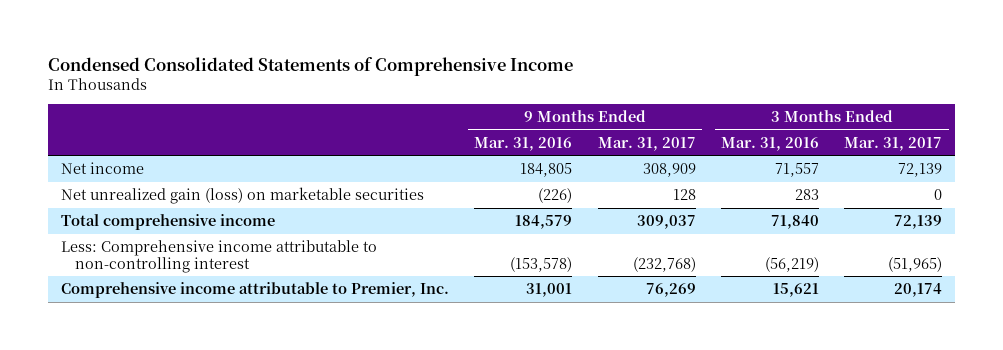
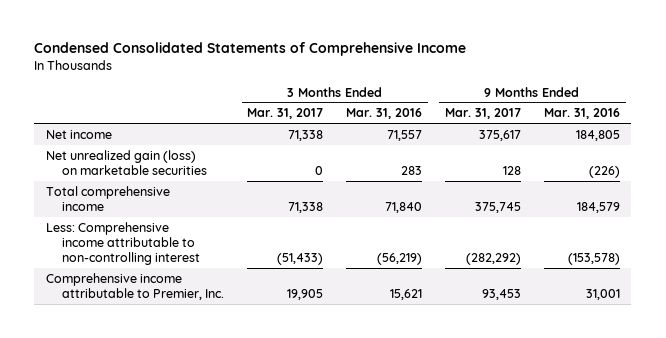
- | 9 Months Ended Mar. 31, 2016 | 9 Months Ended Mar. 31, 2017 | 3 Months Ended Mar. 31, 2016 | 3 Months Ended Mar. 31, 2017
+ | 3 Months Ended Mar. 31, 2017 | 3 Months Ended Mar. 31, 2016 | 9 Months Ended Mar. 31, 2017 | 9 Months Ended Mar. 31, 2016
- Net income | 184,805 | 308,909 | 71,557 | 72,139
+ Net income | 71,338 | 71,557 | 375,617 | 184,805
- Total comprehensive income | 184,579 | 309,037 | 71,840 | 72,139
- Less: Comprehensive income attributable to non-controlling interest | (153,578) | (232,768) | (56,219) | (51,965)
- Comprehensive income attributable to Premier, Inc. | 31,001 | 76,269 | 15,621 | 20,174
+ Total comprehensive income | 71,338 | 71,840 | 375,745 | 184,579
+ Less: Comprehensive income attributable to non-controlling interest | (51,433) | (56,219) | (282,292) | (153,578)
+ Comprehensive income attributable to Premier, Inc. | 19,905 | 15,621 | 93,453 | 31,001

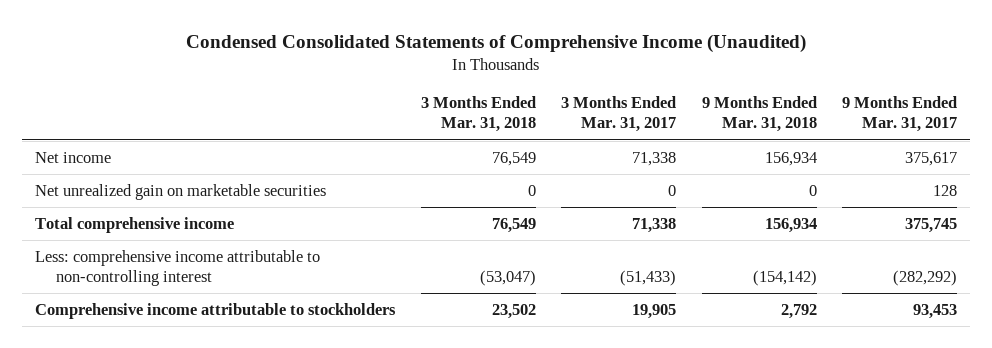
- Condensed Consolidated Statements of Comprehensive Income
+ Condensed Consolidated Statements of Comprehensive Income (Unaudited)
- | 3 Months Ended Mar. 31, 2017 | 3 Months Ended Mar. 31, 2016 | 9 Months Ended Mar. 31, 2017 | 9 Months Ended Mar. 31, 2016
+ | 3 Months Ended Mar. 31, 2018 | 3 Months Ended Mar. 31, 2017 | 9 Months Ended Mar. 31, 2018 | 9 Months Ended Mar. 31, 2017
- Net unrealized gain (loss) on marketable securities | 0 | 283 | 128 | (226)
+ Net unrealized gain on marketable securities | 0 | 0 | 0 | 128
- Less: Comprehensive income attributable to non-controlling interest | (51,433) | (56,219) | (282,292) | (153,578)
- Comprehensive income attributable to Premier, Inc. | 19,905 | 15,621 | 93,453 | 31,001
+ Less: comprehensive income attributable to non-controlling interest | (53,047) | (51,433) | (154,142) | (282,292)
+ Comprehensive income attributable to stockholders | 23,502 | 19,905 | 2,792 | 93,453

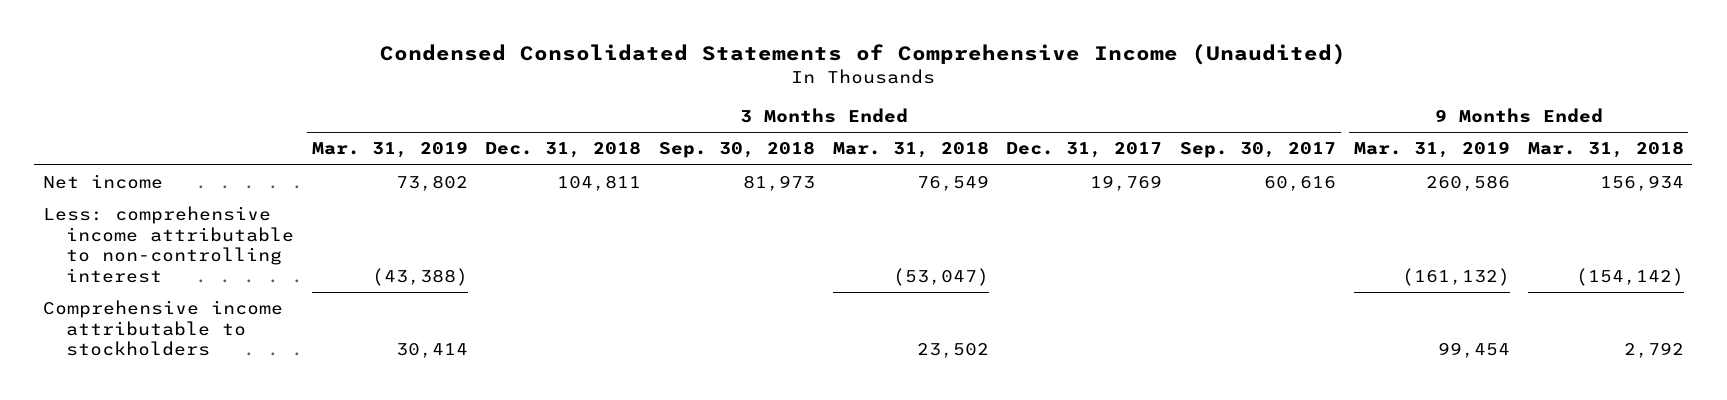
- | 3 Months Ended Mar. 31, 2018 | 3 Months Ended Mar. 31, 2017 | 9 Months Ended Mar. 31, 2018 | 9 Months Ended Mar. 31, 2017
+ | 3 Months Ended Mar. 31, 2019 | 3 Months Ended Dec. 31, 2018 | 3 Months Ended Sep. 30, 2018 | 3 Months Ended Mar. 31, 2018 | 3 Months Ended Dec. 31, 2017 | 3 Months Ended Sep. 30, 2017 | 9 Months Ended Mar. 31, 2019 | 9 Months Ended Mar. 31, 2018
- Net unrealized gain on marketable securities | 0 | 0 | 0 | 128
- Total comprehensive income | 76,549 | 71,338 | 156,934 | 375,745

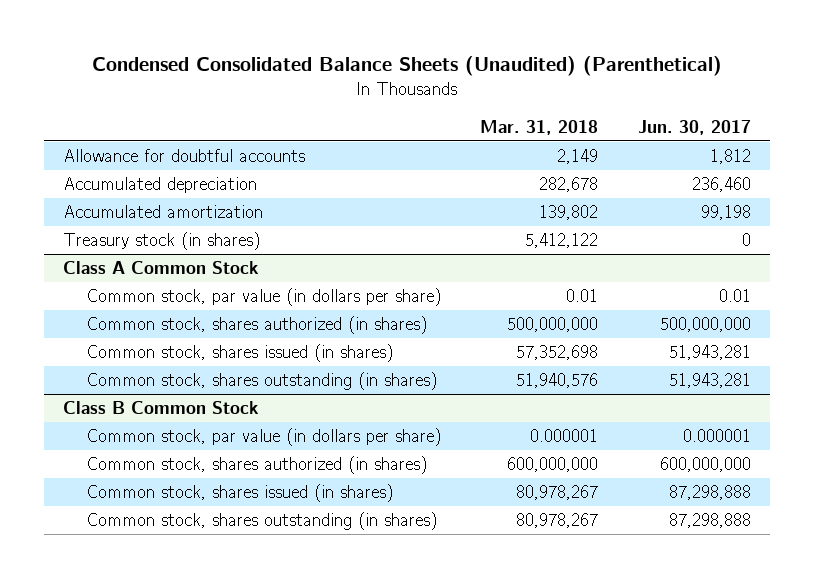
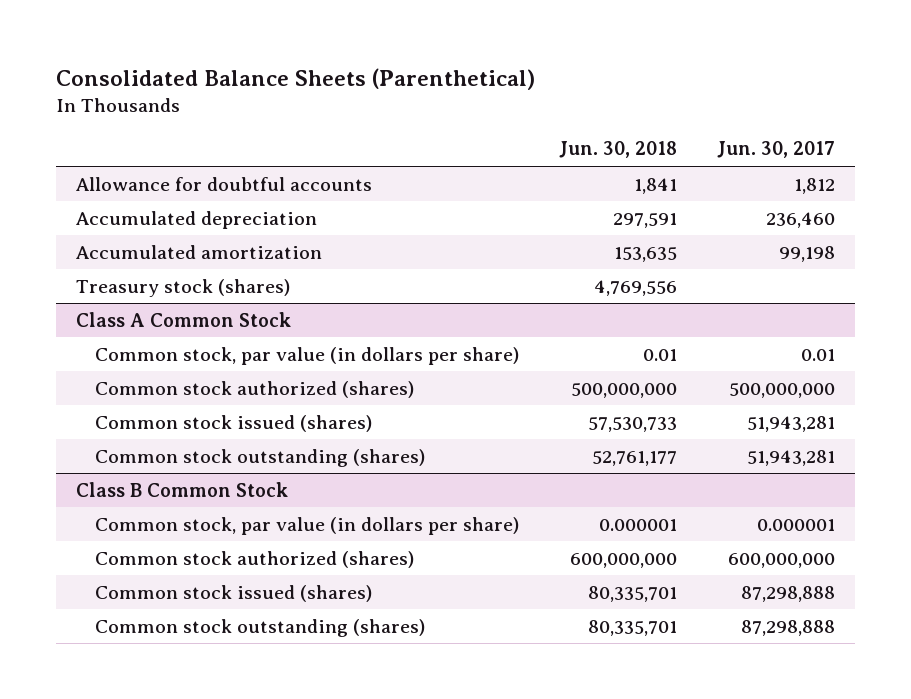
- Condensed Consolidated Balance Sheets (Unaudited) (Parenthetical)
+ Consolidated Balance Sheets (Parenthetical)
- | Mar. 31, 2018 | Jun. 30, 2017
+ | Jun. 30, 2018 | Jun. 30, 2017
- Treasury stock (in shares) | 5,412,122 | 0
+ Treasury stock (shares) | 4,769,556 |
@ Class A Common Stock
- Common stock, shares authorized (in shares) | 500,000,000 | 500,000,000
- Common stock, shares issued (in shares) | 57,352,698 | 51,943,281
- Common stock, shares outstanding (in shares) | 51,940,576 | 51,943,281
+ Common stock authorized (shares) | 500,000,000 | 500,000,000
+ Common stock issued (shares) | 57,530,733 | 51,943,281
+ Common stock outstanding (shares) | 52,761,177 | 51,943,281
@ Class B Common Stock
- Common stock, shares authorized (in shares) | 600,000,000 | 600,000,000
- Common stock, shares issued (in shares) | 80,978,267 | 87,298,888
- Common stock, shares outstanding (in shares) | 80,978,267 | 87,298,888
+ Common stock authorized (shares) | 600,000,000 | 600,000,000
+ Common stock issued (shares) | 80,335,701 | 87,298,888
+ Common stock outstanding (shares) | 80,335,701 | 87,298,888

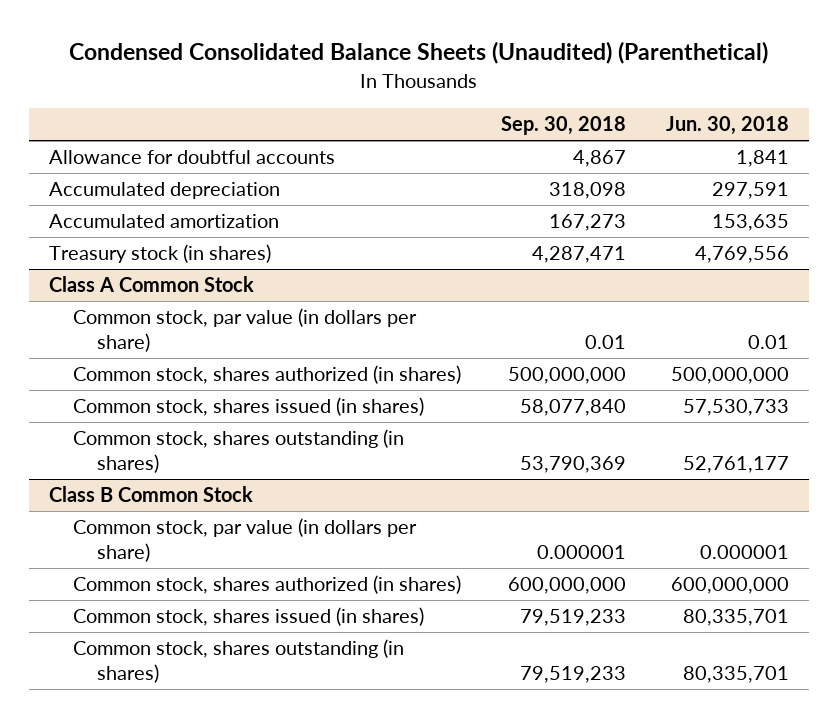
- Consolidated Balance Sheets (Parenthetical)
+ Condensed Consolidated Balance Sheets (Unaudited) (Parenthetical)
- | Jun. 30, 2018 | Jun. 30, 2017
+ | Sep. 30, 2018 | Jun. 30, 2018
- Treasury stock (shares) | 4,769,556 |
+ Treasury stock (in shares) | 4,287,471 | 4,769,556
@ Class A Common Stock
- Common stock authorized (shares) | 500,000,000 | 500,000,000
- Common stock issued (shares) | 57,530,733 | 51,943,281
- Common stock outstanding (shares) | 52,761,177 | 51,943,281
+ Common stock, shares authorized (in shares) | 500,000,000 | 500,000,000
+ Common stock, shares issued (in shares) | 58,077,840 | 57,530,733
+ Common stock, shares outstanding (in shares) | 53,790,369 | 52,761,177
@ Class B Common Stock
- Common stock authorized (shares) | 600,000,000 | 600,000,000
- Common stock issued (shares) | 80,335,701 | 87,298,888
- Common stock outstanding (shares) | 80,335,701 | 87,298,888
+ Common stock, shares authorized (in shares) | 600,000,000 | 600,000,000
+ Common stock, shares issued (in shares) | 79,519,233 | 80,335,701
+ Common stock, shares outstanding (in shares) | 79,519,233 | 80,335,701

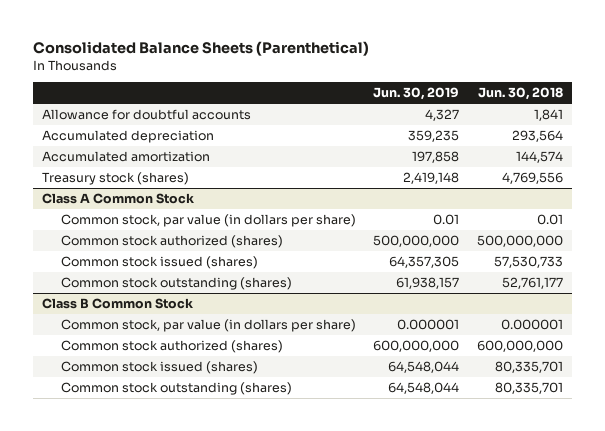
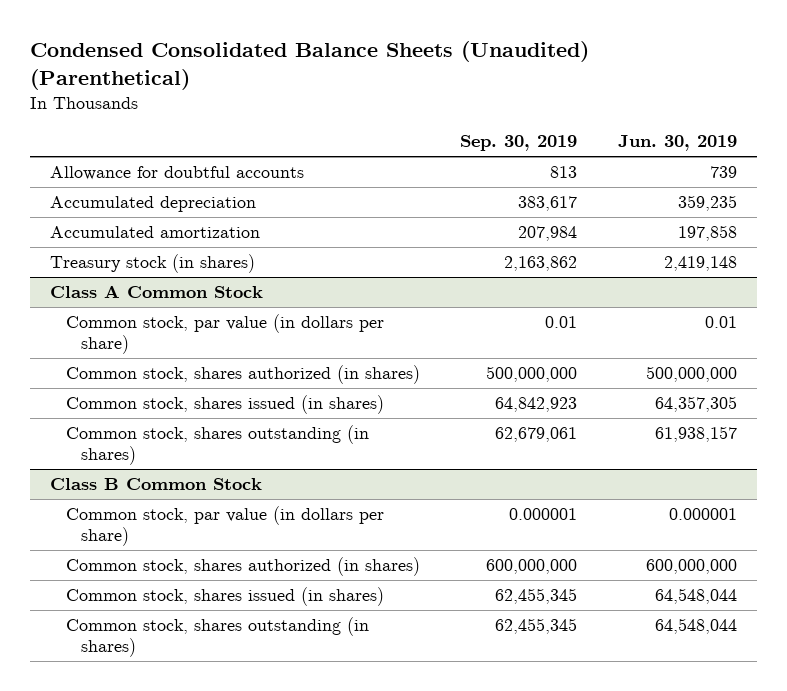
- Consolidated Balance Sheets (Parenthetical)
+ Condensed Consolidated Balance Sheets (Unaudited) (Parenthetical)
- | Jun. 30, 2019 | Jun. 30, 2018
+ | Sep. 30, 2019 | Jun. 30, 2019
- Allowance for doubtful accounts | 4,327 | 1,841
+ Allowance for doubtful accounts | 813 | 739
- Treasury stock (shares) | 2,419,148 | 4,769,556
+ Treasury stock (in shares) | 2,163,862 | 2,419,148
@ Class A Common Stock
- Common stock authorized (shares) | 500,000,000 | 500,000,000
- Common stock issued (shares) | 64,357,305 | 57,530,733
- Common stock outstanding (shares) | 61,938,157 | 52,761,177
+ Common stock, shares authorized (in shares) | 500,000,000 | 500,000,000
+ Common stock, shares issued (in shares) | 64,842,923 | 64,357,305
+ Common stock, shares outstanding (in shares) | 62,679,061 | 61,938,157
@ Class B Common Stock
- Common stock authorized (shares) | 600,000,000 | 600,000,000
- Common stock issued (shares) | 64,548,044 | 80,335,701
- Common stock outstanding (shares) | 64,548,044 | 80,335,701
+ Common stock, shares authorized (in shares) | 600,000,000 | 600,000,000
+ Common stock, shares issued (in shares) | 62,455,345 | 64,548,044
+ Common stock, shares outstanding (in shares) | 62,455,345 | 64,548,044

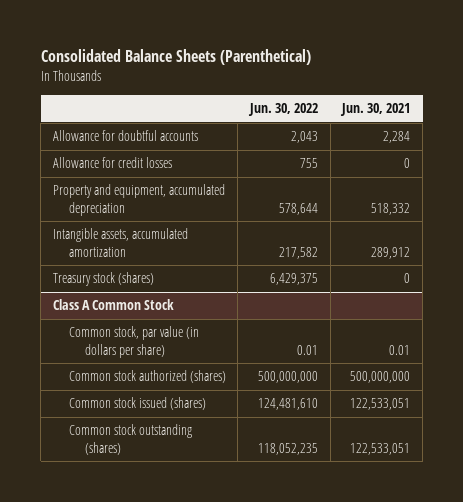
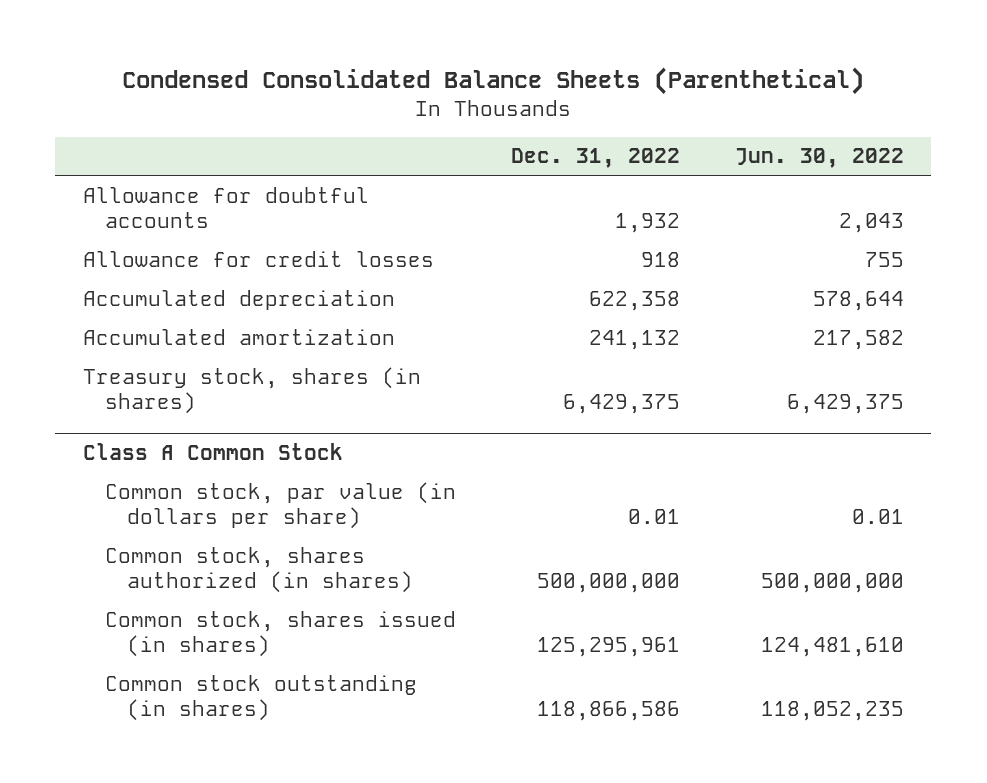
- Consolidated Balance Sheets (Parenthetical)
+ Condensed Consolidated Balance Sheets (Parenthetical)
- | Jun. 30, 2022 | Jun. 30, 2021
+ | Dec. 31, 2022 | Jun. 30, 2022
- Property and equipment, accumulated depreciation | 578,644 | 518,332
- Intangible assets, accumulated amortization | 217,582 | 289,912
- Treasury stock (shares) | 6,429,375 | 0
+ Accumulated depreciation | 622,358 | 578,644
+ Accumulated amortization | 241,132 | 217,582
+ Treasury stock, shares (in shares) | 6,429,375 | 6,429,375
@ Class A Common Stock
- Common stock authorized (shares) | 500,000,000 | 500,000,000
- Common stock issued (shares) | 124,481,610 | 122,533,051
- Common stock outstanding (shares) | 118,052,235 | 122,533,051
+ Common stock, shares authorized (in shares) | 500,000,000 | 500,000,000
+ Common stock, shares issued (in shares) | 125,295,961 | 124,481,610
+ Common stock outstanding (in shares) | 118,866,586 | 118,052,235

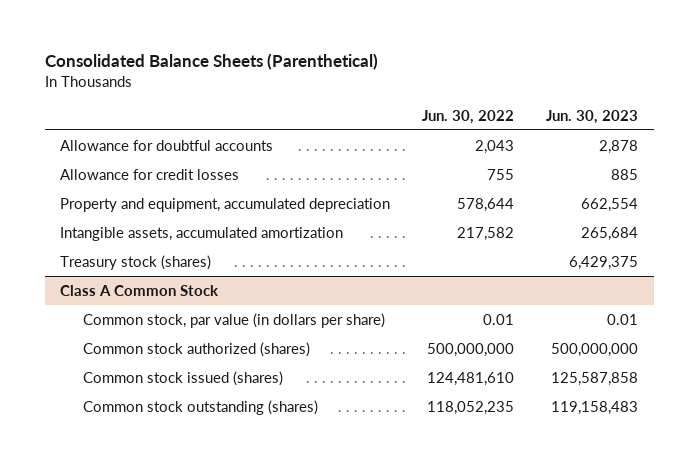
- Condensed Consolidated Balance Sheets (Parenthetical)
+ Consolidated Balance Sheets (Parenthetical)
- | Dec. 31, 2022 | Jun. 30, 2022
+ | Jun. 30, 2022 | Jun. 30, 2023
- Accumulated depreciation | 622,358 | 578,644
- Accumulated amortization | 241,132 | 217,582
- Treasury stock, shares (in shares) | 6,429,375 | 6,429,375
+ Property and equipment, accumulated depreciation | 578,644 | 662,554
+ Intangible assets, accumulated amortization | 217,582 | 265,684
+ Treasury stock (shares) | | 6,429,375
@ Class A Common Stock
- Common stock, shares authorized (in shares) | 500,000,000 | 500,000,000
- Common stock, shares issued (in shares) | 125,295,961 | 124,481,610
- Common stock outstanding (in shares) | 118,866,586 | 118,052,235
+ Common stock authorized (shares) | 500,000,000 | 500,000,000
+ Common stock issued (shares) | 124,481,610 | 125,587,858
+ Common stock outstanding (shares) | 118,052,235 | 119,158,483

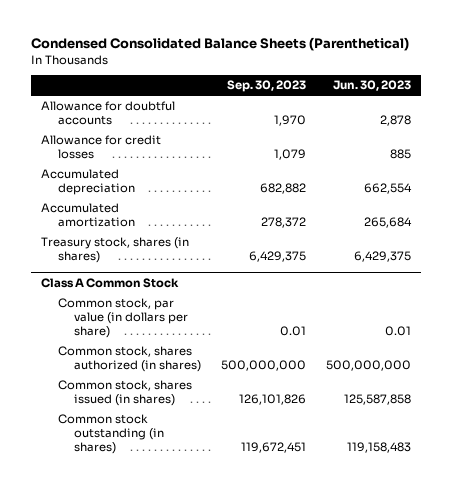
- Consolidated Balance Sheets (Parenthetical)
+ Condensed Consolidated Balance Sheets (Parenthetical)
- | Jun. 30, 2022 | Jun. 30, 2023
+ | Sep. 30, 2023 | Jun. 30, 2023
- Property and equipment, accumulated depreciation | 578,644 | 662,554
- Intangible assets, accumulated amortization | 217,582 | 265,684
- Treasury stock (shares) | | 6,429,375
+ Accumulated depreciation | 682,882 | 662,554
+ Accumulated amortization | 278,372 | 265,684
+ Treasury stock, shares (in shares) | 6,429,375 | 6,429,375
@ Class A Common Stock
- Common stock authorized (shares) | 500,000,000 | 500,000,000
- Common stock issued (shares) | 124,481,610 | 125,587,858
- Common stock outstanding (shares) | 118,052,235 | 119,158,483
+ Common stock, shares authorized (in shares) | 500,000,000 | 500,000,000
+ Common stock, shares issued (in shares) | 126,101,826 | 125,587,858
+ Common stock outstanding (in shares) | 119,672,451 | 119,158,483

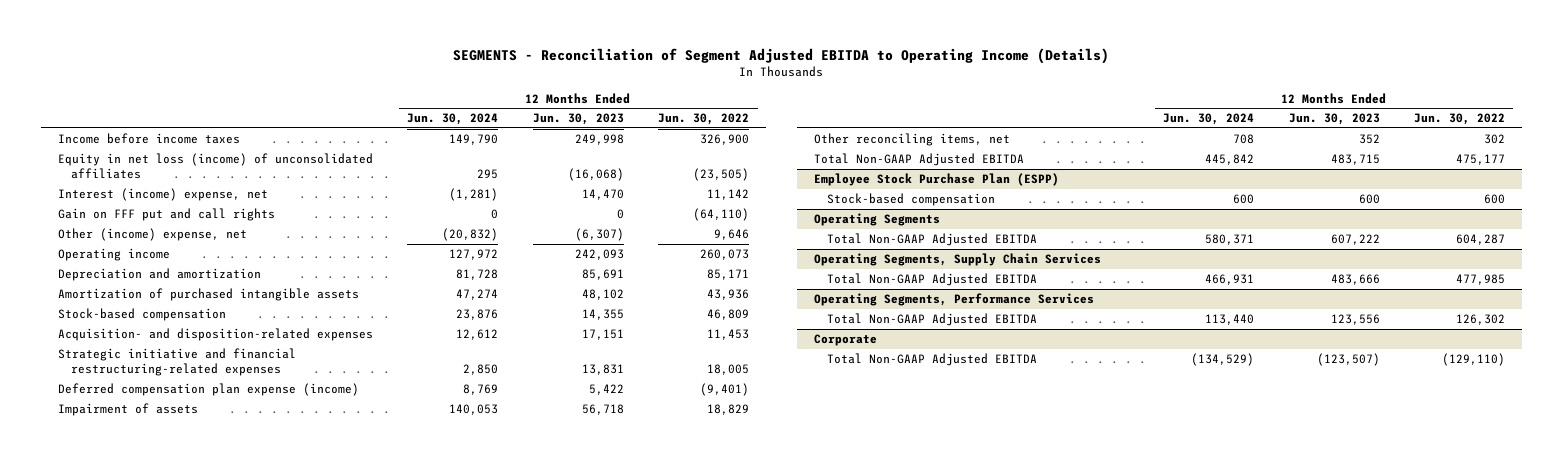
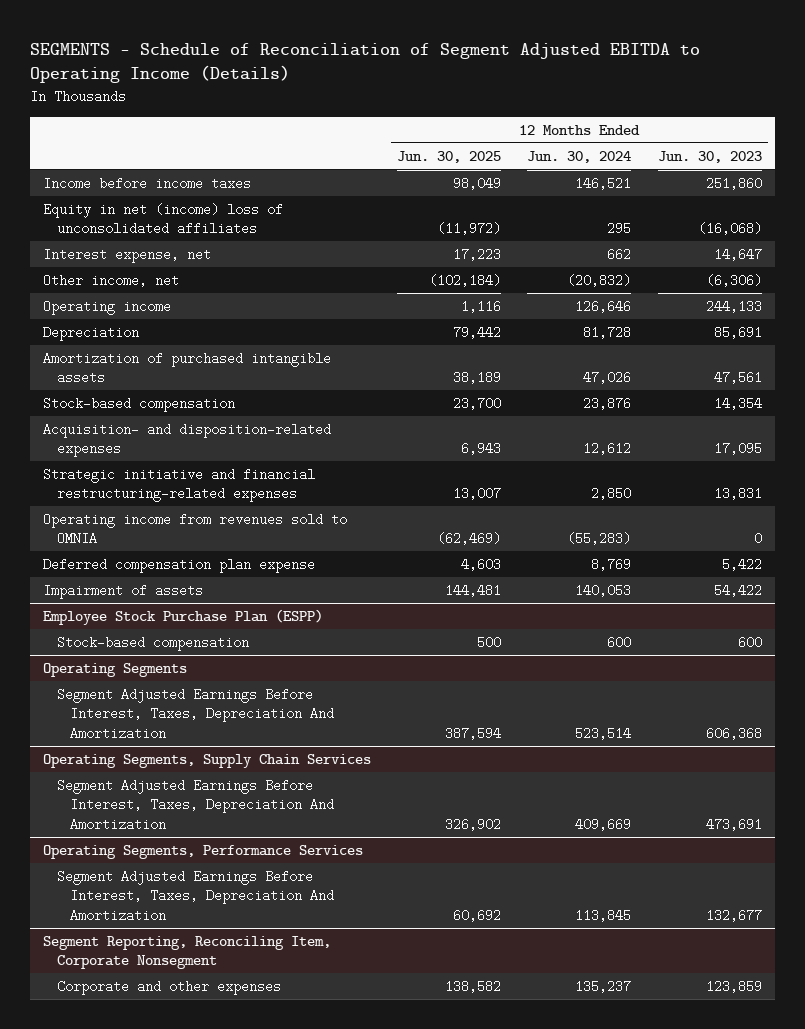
- SEGMENTS - Reconciliation of Segment Adjusted EBITDA to Operating Income (Details)
+ SEGMENTS - Schedule of Reconciliation of Segment Adjusted EBITDA to Operating Income (Details)
- | 12 Months Ended Jun. 30, 2024 | 12 Months Ended Jun. 30, 2023 | 12 Months Ended Jun. 30, 2022
+ | 12 Months Ended Jun. 30, 2025 | 12 Months Ended Jun. 30, 2024 | 12 Months Ended Jun. 30, 2023
- Income before income taxes | 149,790 | 249,998 | 326,900
- Equity in net loss (income) of unconsolidated affiliates | 295 | (16,068) | (23,505)
- Interest (income) expense, net | (1,281) | 14,470 | 11,142
- Gain on FFF put and call rights | 0 | 0 | (64,110)
- Other (income) expense, net | (20,832) | (6,307) | 9,646
- Operating income | 127,972 | 242,093 | 260,073
- Depreciation and amortization | 81,728 | 85,691 | 85,171
- Amortization of purchased intangible assets | 47,274 | 48,102 | 43,936
- Stock-based compensation | 23,876 | 14,355 | 46,809
- Acquisition- and disposition-related expenses | 12,612 | 17,151 | 11,453
+ Income before income taxes | 98,049 | 146,521 | 251,860
+ Equity in net (income) loss of unconsolidated affiliates | (11,972) | 295 | (16,068)
+ Interest expense, net | 17,223 | 662 | 14,647
+ Other income, net | (102,184) | (20,832) | (6,306)
+ Operating income | 1,116 | 126,646 | 244,133
+ Depreciation | 79,442 | 81,728 | 85,691
+ Amortization of purchased intangible assets | 38,189 | 47,026 | 47,561
+ Stock-based compensation | 23,700 | 23,876 | 14,354
+ Acquisition- and disposition-related expenses | 6,943 | 12,612 | 17,095
- Deferred compensation plan expense (income) | 8,769 | 5,422 | (9,401)
- Impairment of assets | 140,053 | 56,718 | 18,829
- Other reconciling items, net | 708 | 352 | 302
- Total Non-GAAP Adjusted EBITDA | 445,842 | 483,715 | 475,177
+ Operating income from revenues sold to OMNIA | (62,469) | (55,283) | 0
+ Deferred compensation plan expense | 4,603 | 8,769 | 5,422
+ Impairment of assets | 144,481 | 140,053 | 54,422
@ Operating Segments
- Total Non-GAAP Adjusted EBITDA | 580,371 | 607,222 | 604,287
+ Segment Adjusted Earnings Before Interest, Taxes, Depreciation And Amortization | 387,594 | 523,514 | 606,368
@ Operating Segments, Supply Chain Services
- Total Non-GAAP Adjusted EBITDA | 466,931 | 483,666 | 477,985
+ Segment Adjusted Earnings Before Interest, Taxes, Depreciation And Amortization | 326,902 | 409,669 | 473,691
@ Operating Segments, Performance Services
- Total Non-GAAP Adjusted EBITDA | 113,440 | 123,556 | 126,302
- Corporate
- Total Non-GAAP Adjusted EBITDA | (134,529) | (123,507) | (129,110)
@ Operating Segments, Performance Services
+ Segment Adjusted Earnings Before Interest, Taxes, Depreciation And Amortization | 60,692 | 113,845 | 132,677
+ Segment Reporting, Reconciling Item, Corporate Nonsegment
+ Corporate and other expenses | 138,582 | 135,237 | 123,859

